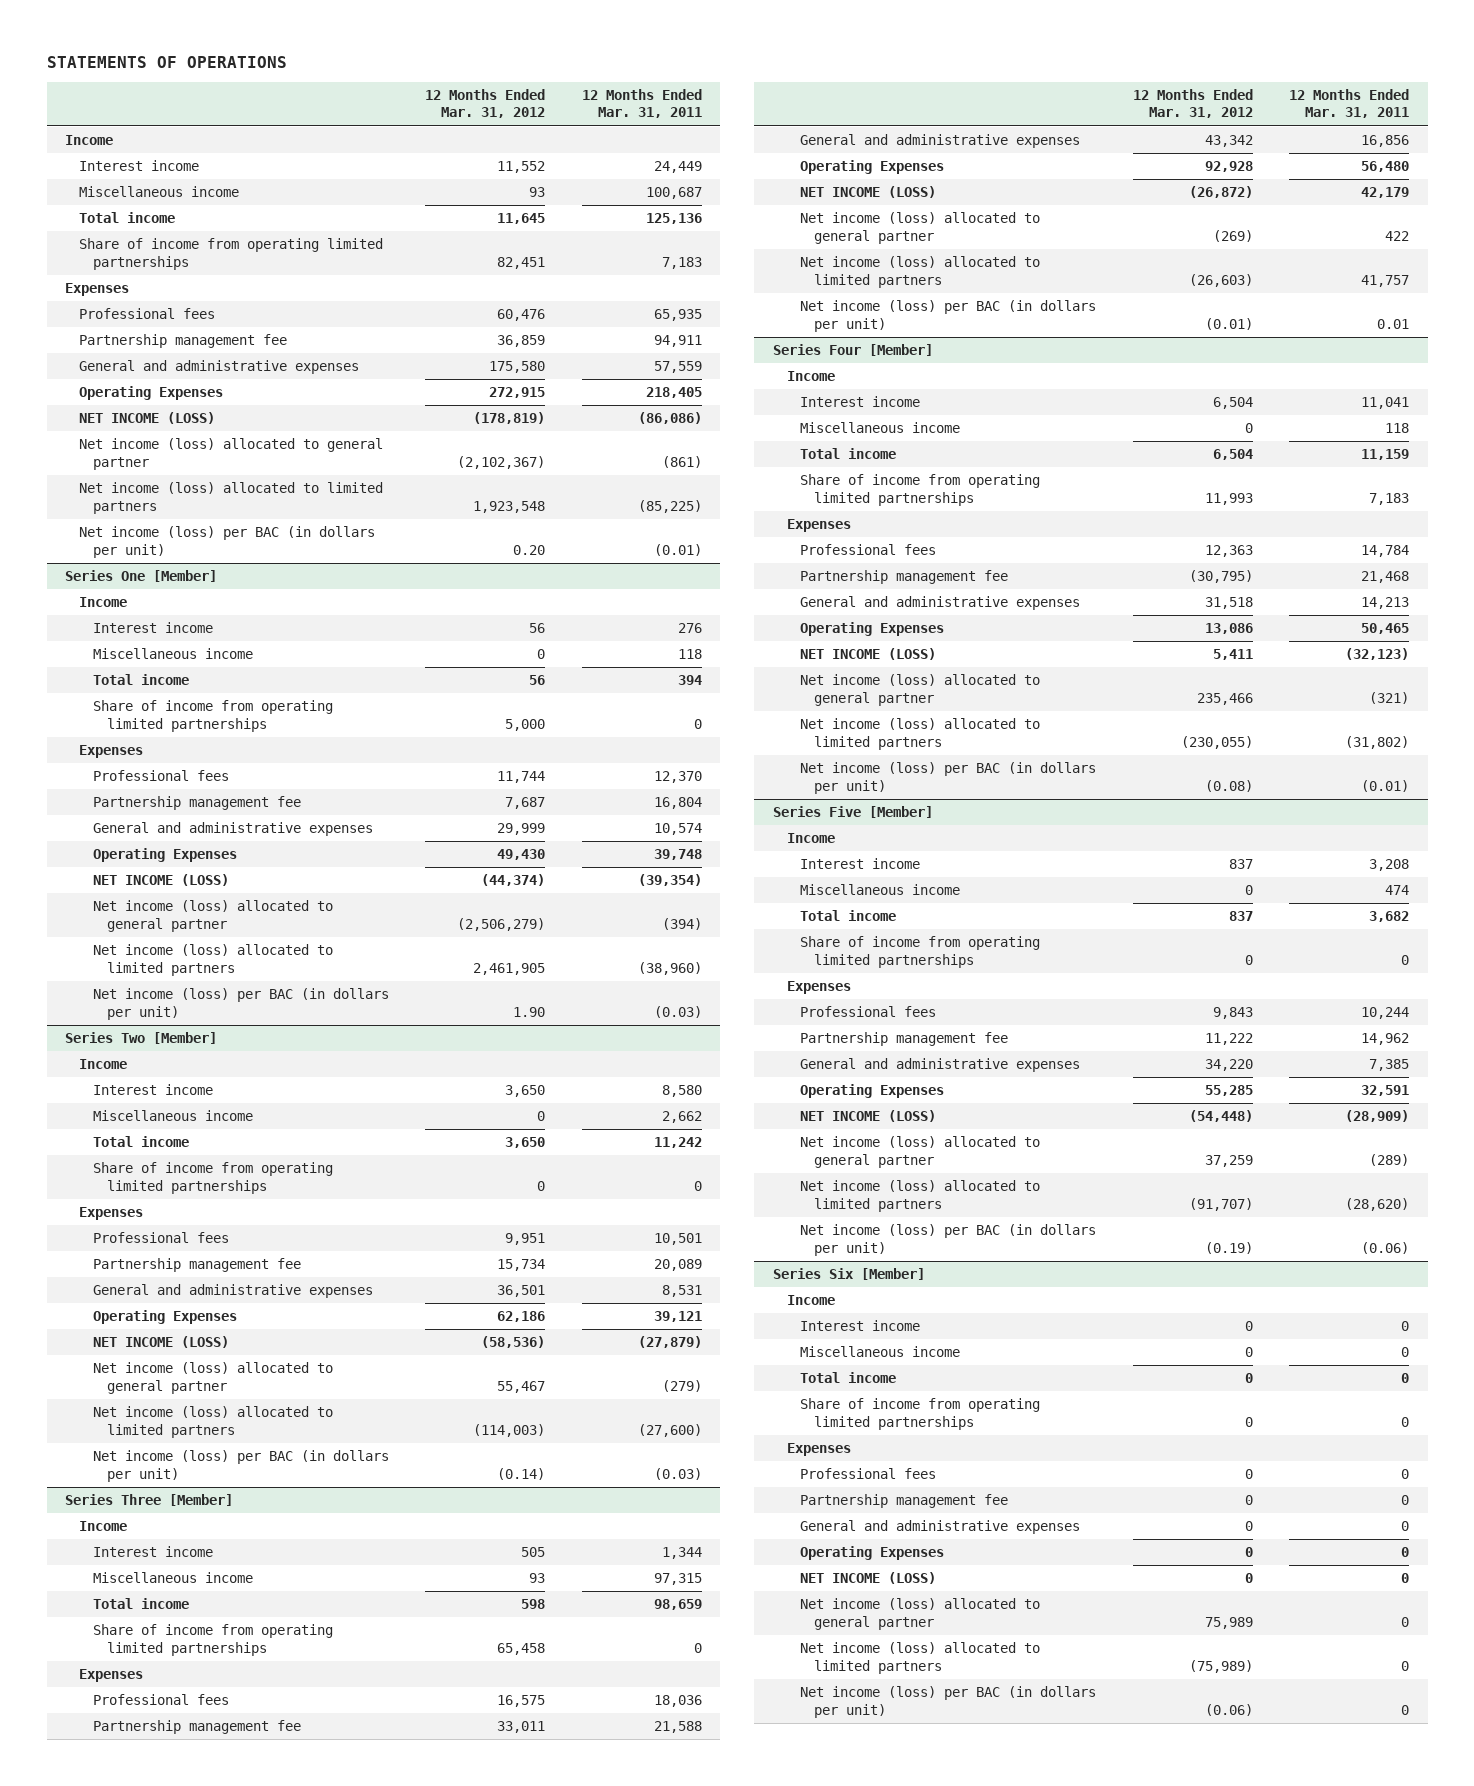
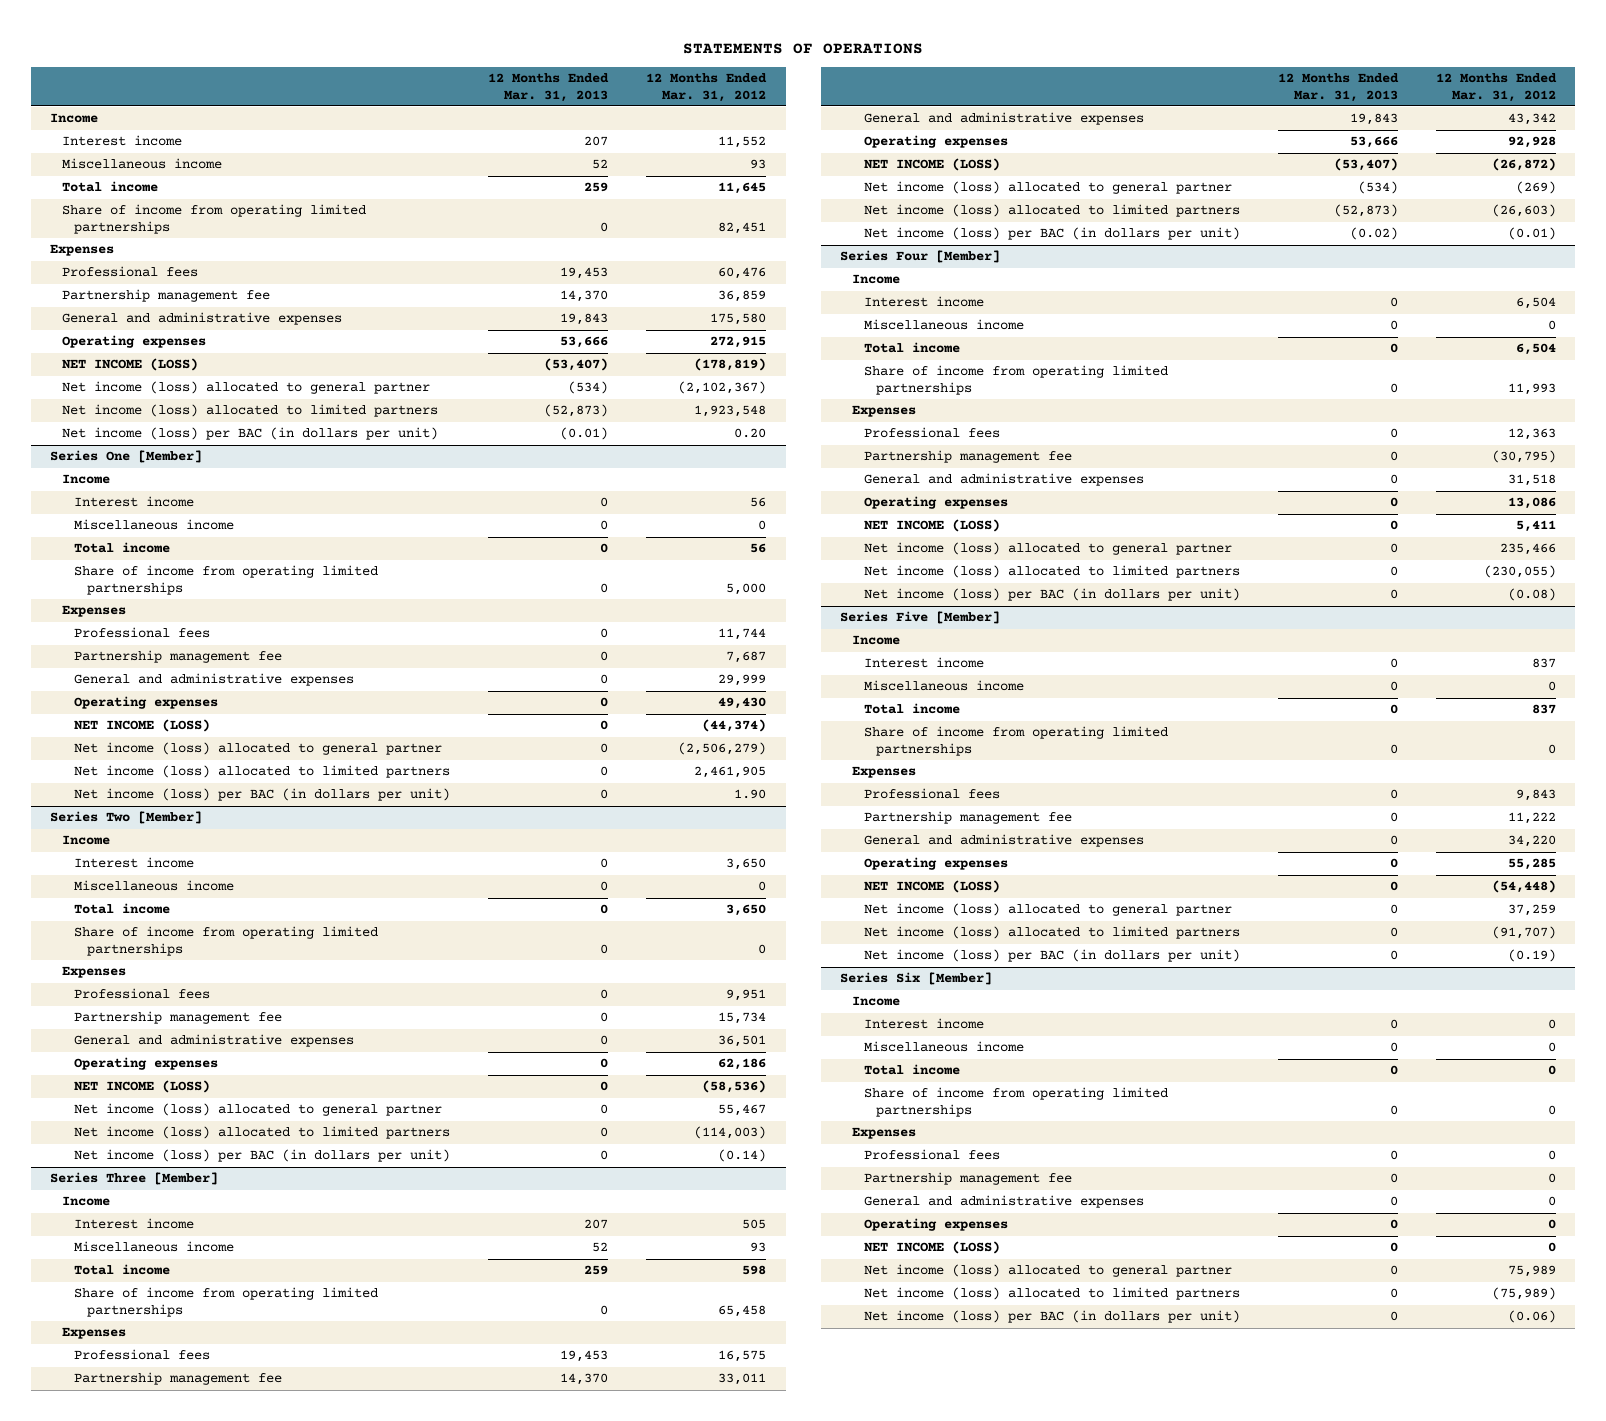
- | 12 Months Ended Mar. 31, 2012 | 12 Months Ended Mar. 31, 2011
+ | 12 Months Ended Mar. 31, 2013 | 12 Months Ended Mar. 31, 2012
- Operating Expenses | 272,915 | 218,405
+ Operating expenses | 53,666 | 272,915
@ Series One [Member]
- Operating Expenses | 49,430 | 39,748
+ Operating expenses | 0 | 49,430
@ Series Two [Member]
- Operating Expenses | 62,186 | 39,121
+ Operating expenses | 0 | 62,186
@ Series Three [Member]
- Operating Expenses | 92,928 | 56,480
+ Operating expenses | 53,666 | 92,928
@ Series Four [Member]
- Operating Expenses | 13,086 | 50,465
+ Operating expenses | 0 | 13,086
@ Series Five [Member]
- Operating Expenses | 55,285 | 32,591
+ Operating expenses | 0 | 55,285
@ Series Six [Member]
- Operating Expenses | 0 | 0
+ Operating expenses | 0 | 0

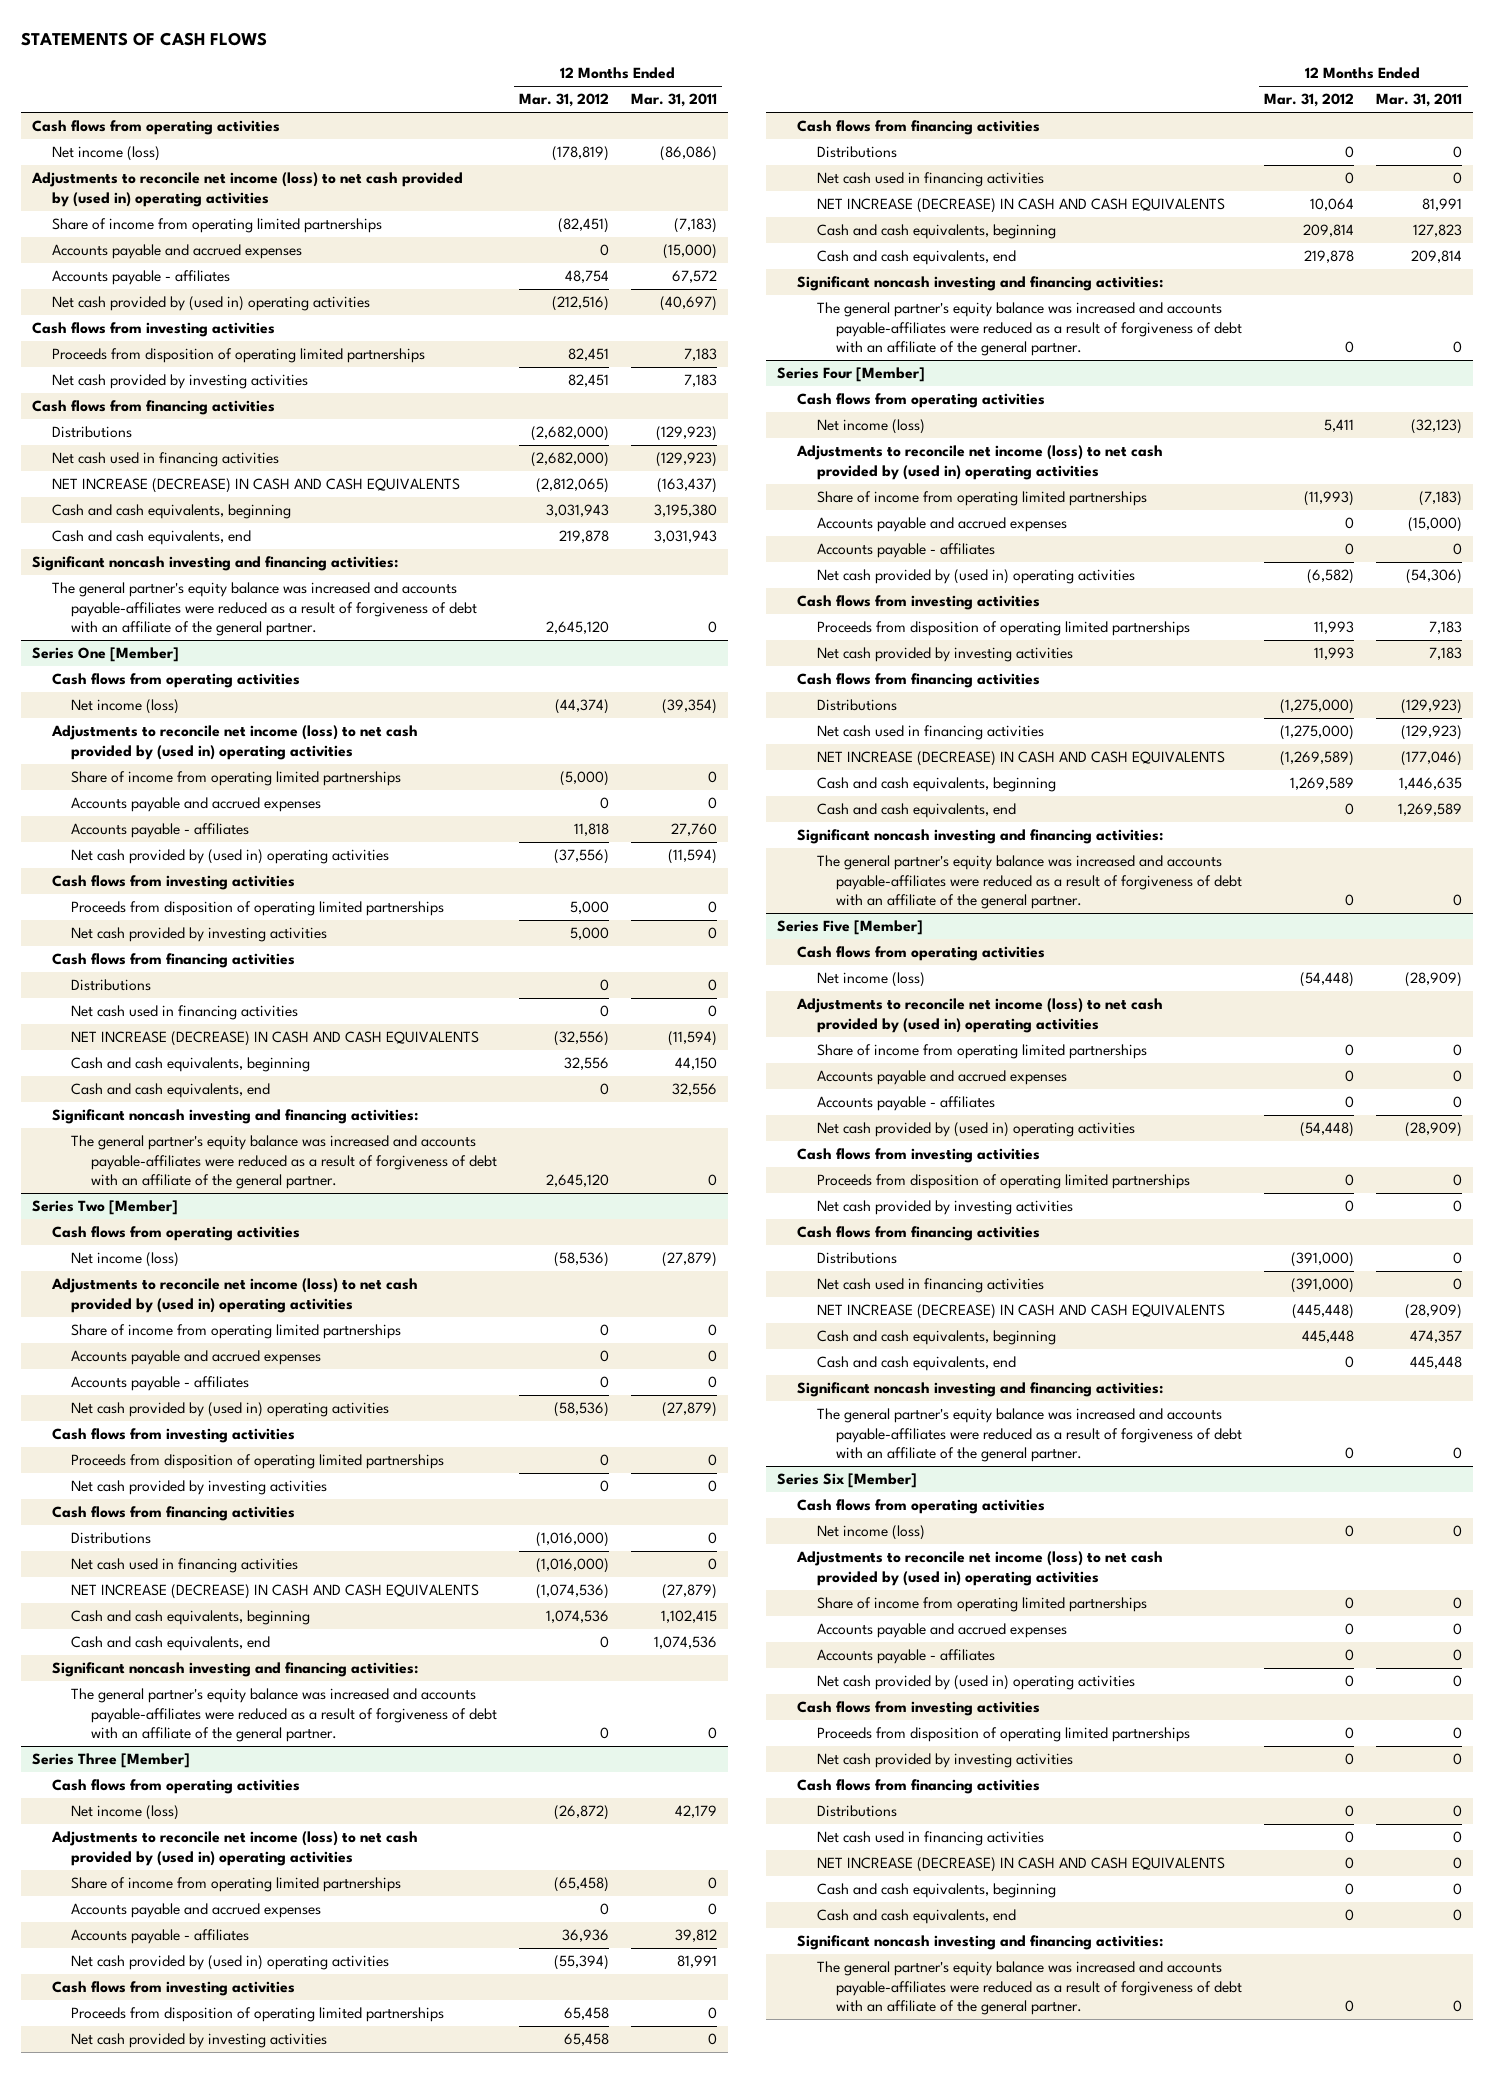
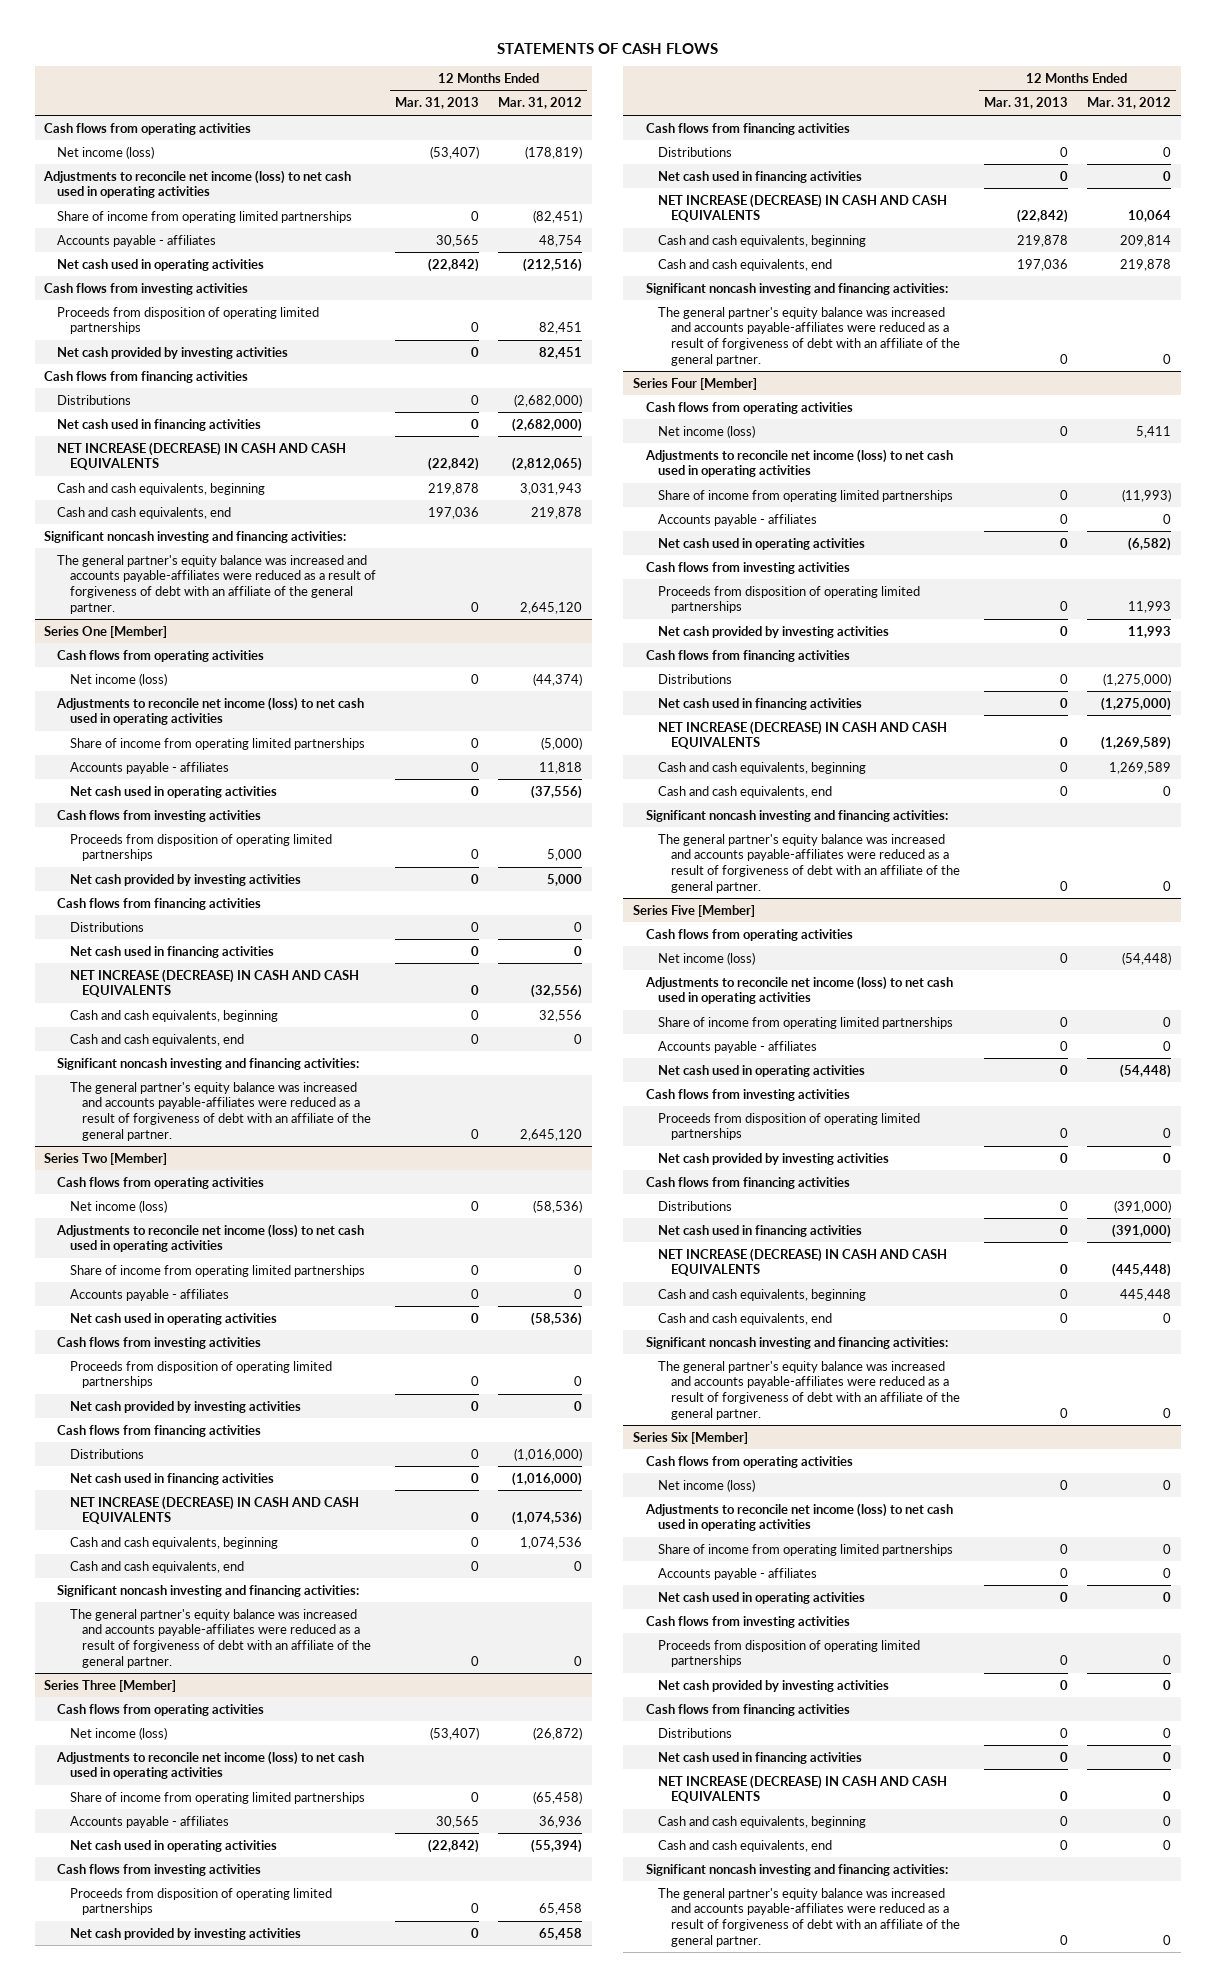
- | 12 Months Ended Mar. 31, 2012 | 12 Months Ended Mar. 31, 2011
+ | 12 Months Ended Mar. 31, 2013 | 12 Months Ended Mar. 31, 2012
- Adjustments to reconcile net income (loss) to net cash provided by (used in) operating activities
+ Adjustments to reconcile net income (loss) to net cash used in operating activities
- Accounts payable and accrued expenses | 0 | (15,000)
- Net cash provided by (used in) operating activities | (212,516) | (40,697)
+ Net cash used in operating activities | (22,842) | (212,516)
@ Series One [Member]
- Adjustments to reconcile net income (loss) to net cash provided by (used in) operating activities
+ Adjustments to reconcile net income (loss) to net cash used in operating activities
- Accounts payable and accrued expenses | 0 | 0
- Net cash provided by (used in) operating activities | (37,556) | (11,594)
+ Net cash used in operating activities | 0 | (37,556)
@ Series Two [Member]
- Adjustments to reconcile net income (loss) to net cash provided by (used in) operating activities
+ Adjustments to reconcile net income (loss) to net cash used in operating activities
- Accounts payable and accrued expenses | 0 | 0
- Net cash provided by (used in) operating activities | (58,536) | (27,879)
+ Net cash used in operating activities | 0 | (58,536)
@ Series Three [Member]
- Adjustments to reconcile net income (loss) to net cash provided by (used in) operating activities
+ Adjustments to reconcile net income (loss) to net cash used in operating activities
- Accounts payable and accrued expenses | 0 | 0
- Net cash provided by (used in) operating activities | (55,394) | 81,991
+ Net cash used in operating activities | (22,842) | (55,394)
@ Series Four [Member]
- Adjustments to reconcile net income (loss) to net cash provided by (used in) operating activities
+ Adjustments to reconcile net income (loss) to net cash used in operating activities
- Accounts payable and accrued expenses | 0 | (15,000)
- Net cash provided by (used in) operating activities | (6,582) | (54,306)
+ Net cash used in operating activities | 0 | (6,582)
@ Series Five [Member]
- Adjustments to reconcile net income (loss) to net cash provided by (used in) operating activities
+ Adjustments to reconcile net income (loss) to net cash used in operating activities
- Accounts payable and accrued expenses | 0 | 0
- Net cash provided by (used in) operating activities | (54,448) | (28,909)
+ Net cash used in operating activities | 0 | (54,448)
@ Series Six [Member]
- Adjustments to reconcile net income (loss) to net cash provided by (used in) operating activities
+ Adjustments to reconcile net income (loss) to net cash used in operating activities
- Accounts payable and accrued expenses | 0 | 0
- Net cash provided by (used in) operating activities | 0 | 0
+ Net cash used in operating activities | 0 | 0

